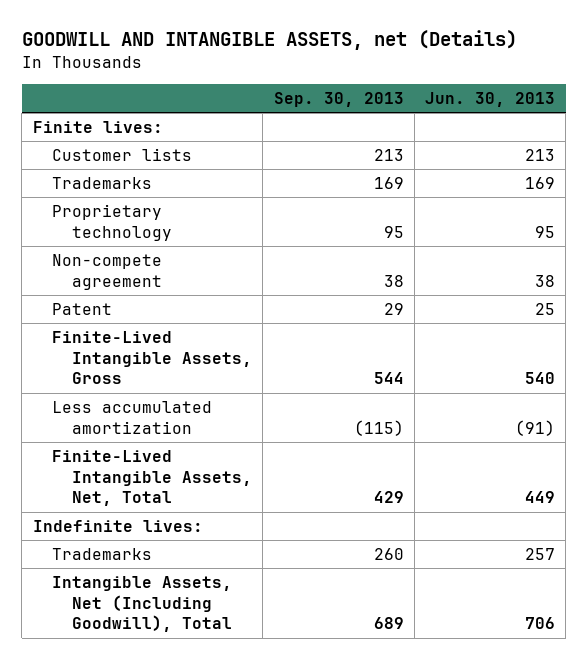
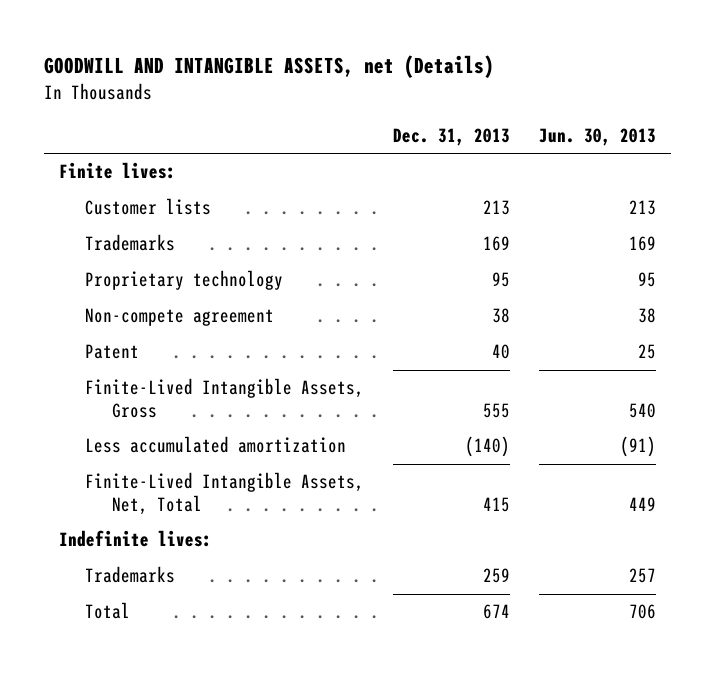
- | Sep. 30, 2013 | Jun. 30, 2013
+ | Dec. 31, 2013 | Jun. 30, 2013
- Intangible Assets, Net (Including Goodwill), Total | 689 | 706
+ Total | 674 | 706

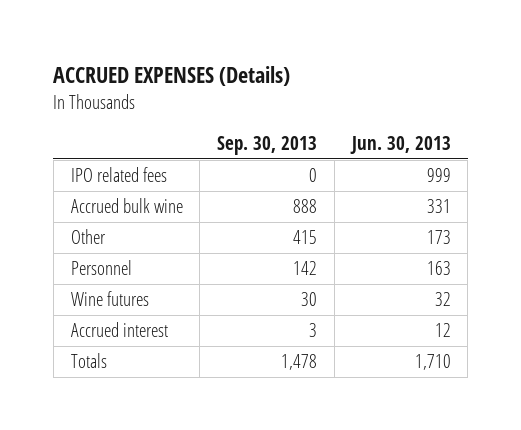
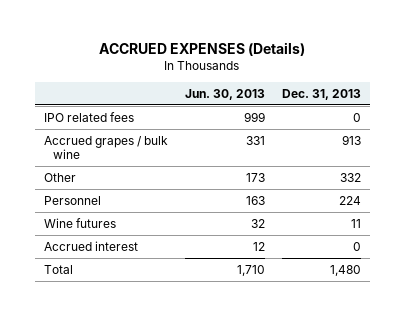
- | Sep. 30, 2013 | Jun. 30, 2013
+ | Jun. 30, 2013 | Dec. 31, 2013
- Accrued bulk wine | 888 | 331
+ Accrued grapes / bulk wine | 331 | 913
- Totals | 1,478 | 1,710
+ Total | 1,710 | 1,480

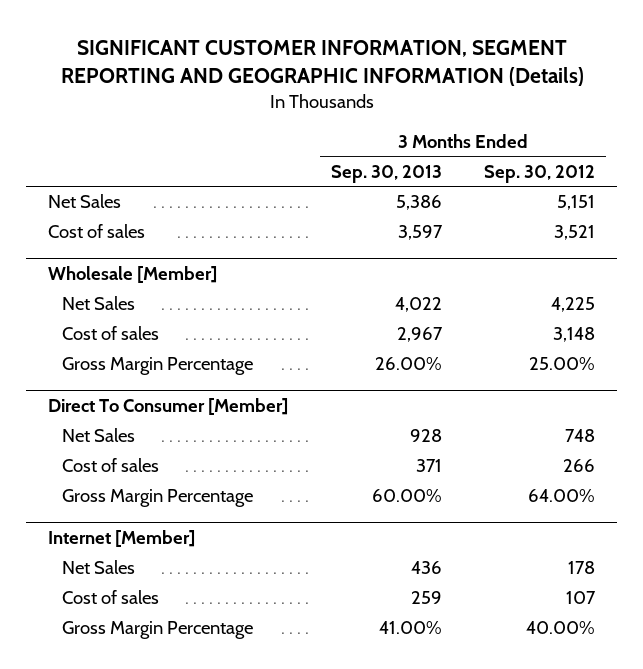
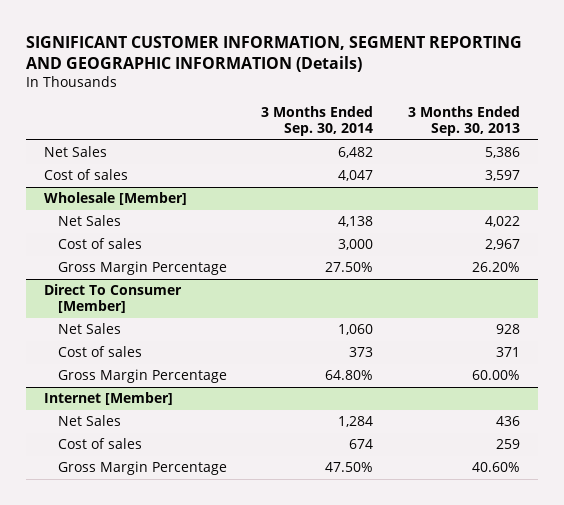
- | 3 Months Ended Sep. 30, 2013 | 3 Months Ended Sep. 30, 2012
+ | 3 Months Ended Sep. 30, 2014 | 3 Months Ended Sep. 30, 2013
@ Wholesale [Member]
- Gross Margin Percentage | 26.00% | 25.00%
+ Gross Margin Percentage | 27.50% | 26.20%
@ Internet [Member]
- Gross Margin Percentage | 41.00% | 40.00%
+ Gross Margin Percentage | 47.50% | 40.60%

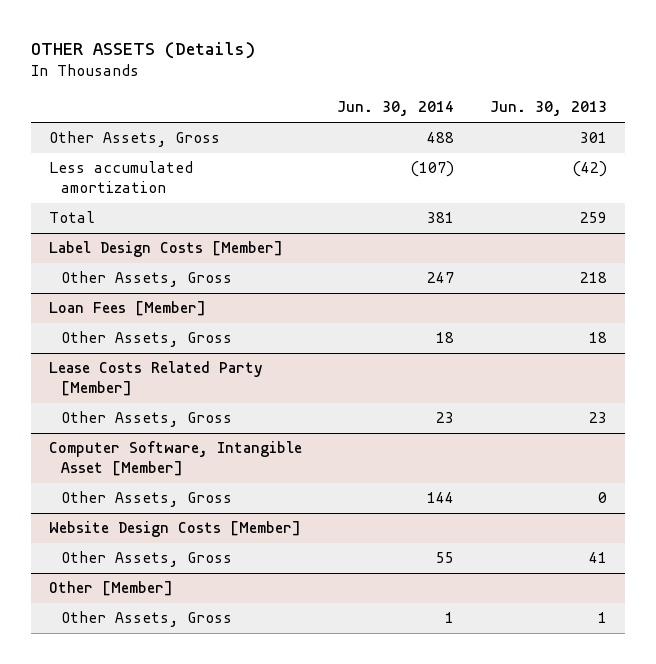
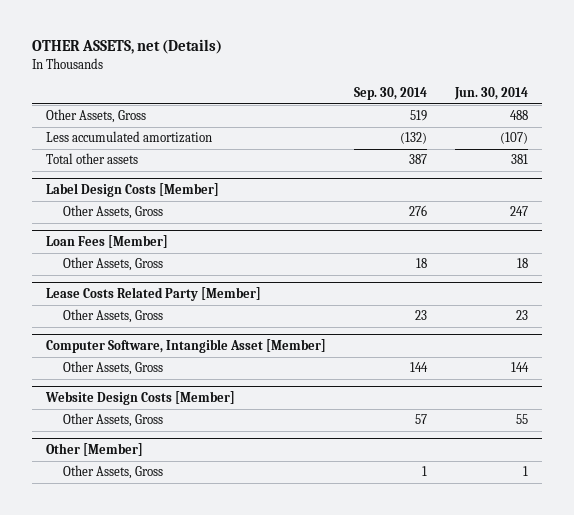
- OTHER ASSETS (Details)
+ OTHER ASSETS, net (Details)
- | Jun. 30, 2014 | Jun. 30, 2013
+ | Sep. 30, 2014 | Jun. 30, 2014
- Total | 381 | 259
+ Total other assets | 387 | 381

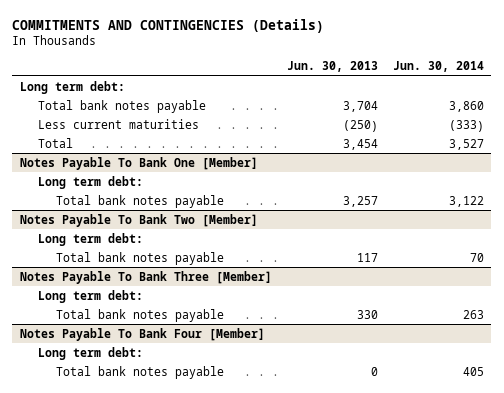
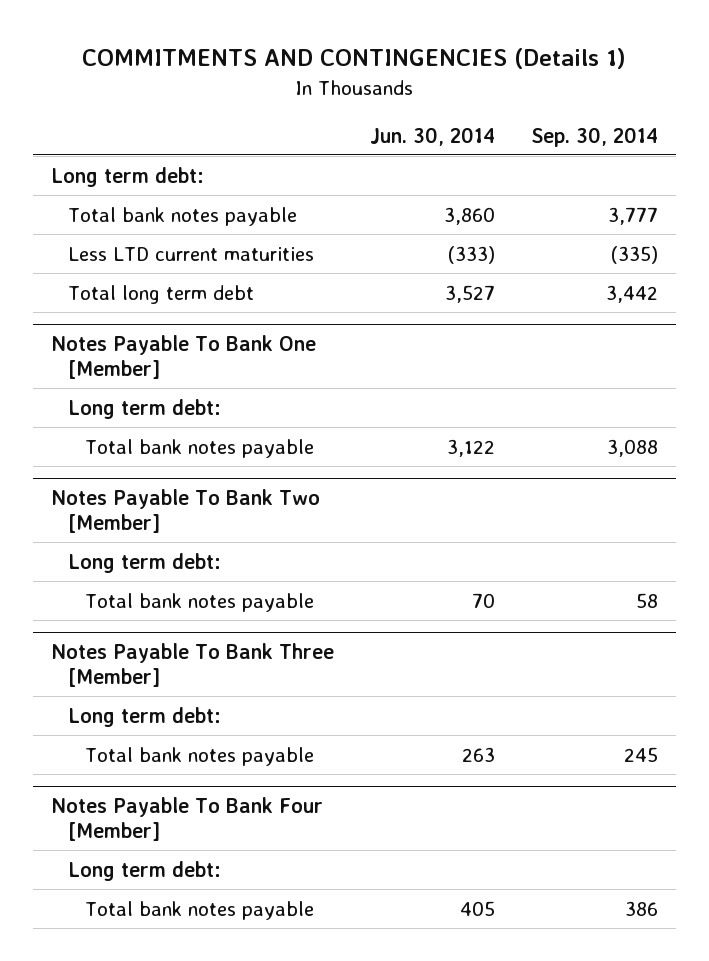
- COMMITMENTS AND CONTINGENCIES (Details)
+ COMMITMENTS AND CONTINGENCIES (Details 1)
- | Jun. 30, 2013 | Jun. 30, 2014
+ | Jun. 30, 2014 | Sep. 30, 2014
- Less current maturities | (250) | (333)
- Total | 3,454 | 3,527
+ Less LTD current maturities | (333) | (335)
+ Total long term debt | 3,527 | 3,442

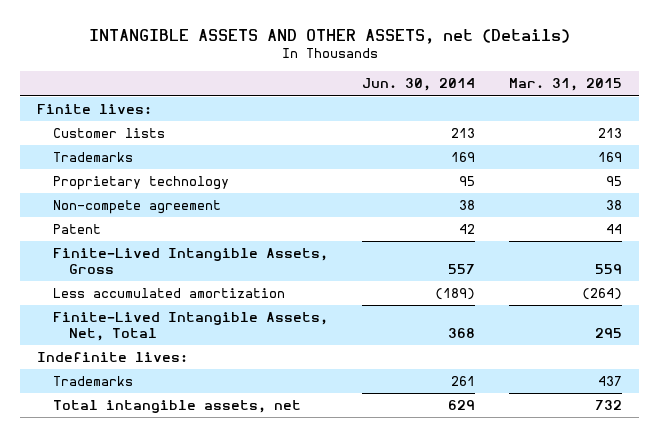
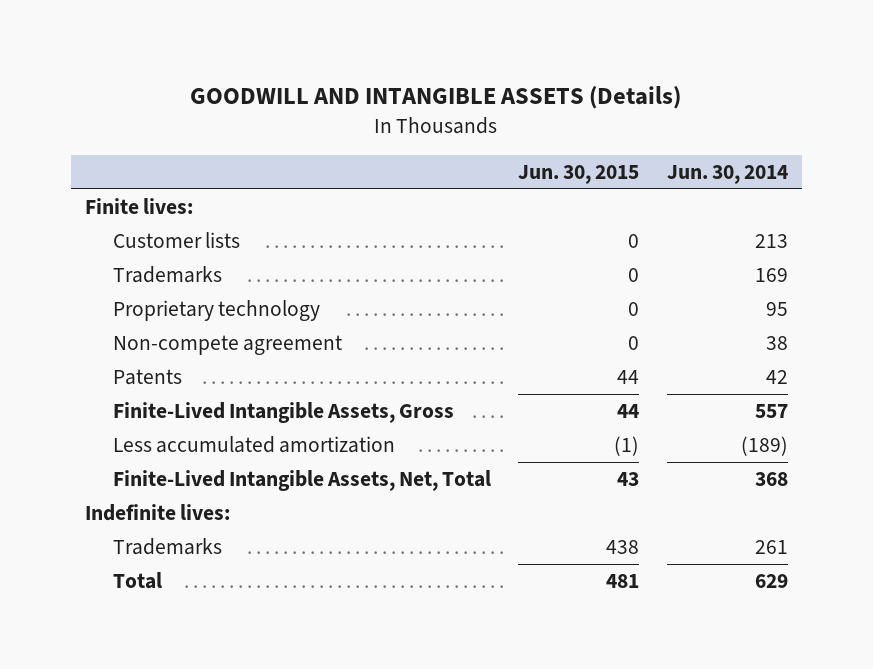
- INTANGIBLE ASSETS AND OTHER ASSETS, net (Details)
+ GOODWILL AND INTANGIBLE ASSETS (Details)
- | Jun. 30, 2014 | Mar. 31, 2015
+ | Jun. 30, 2015 | Jun. 30, 2014
- Patent | 42 | 44
+ Patents | 44 | 42
- Total intangible assets, net | 629 | 732
+ Total | 481 | 629

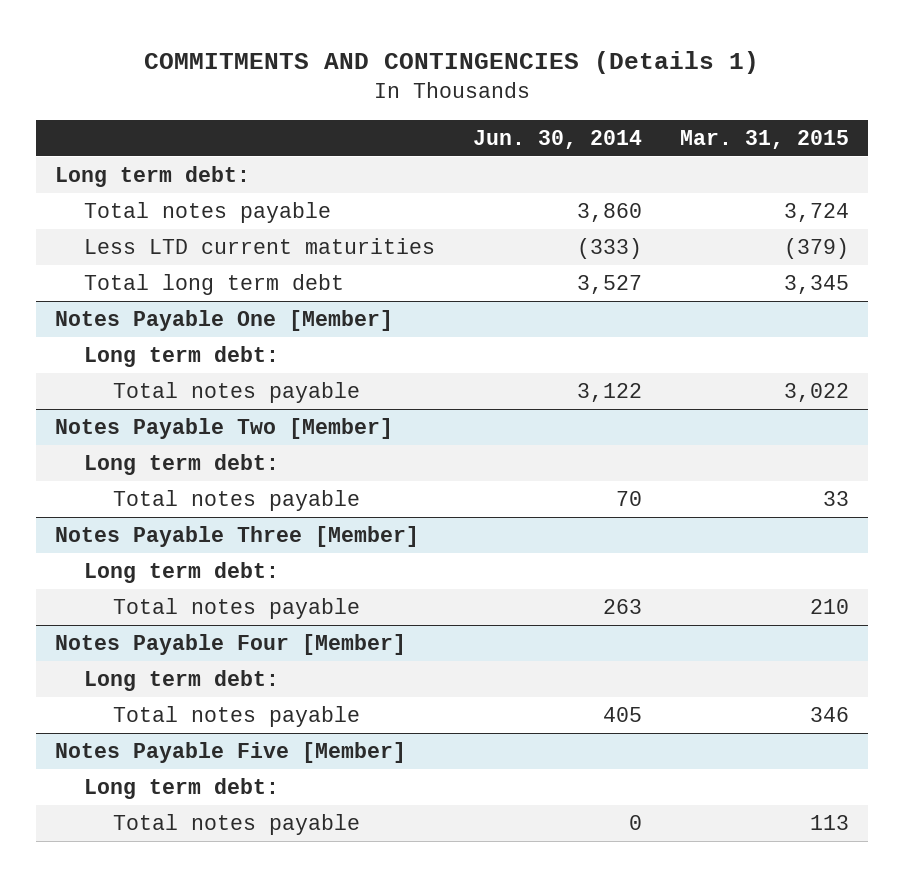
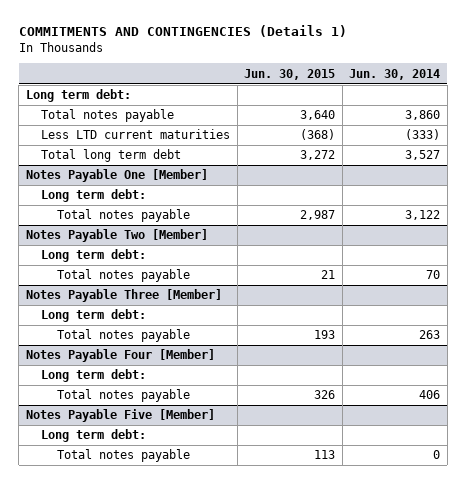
- | Jun. 30, 2014 | Mar. 31, 2015
+ | Jun. 30, 2015 | Jun. 30, 2014
@ Notes Payable Four [Member]
- Total notes payable | 405 | 346
+ Total notes payable | 326 | 406

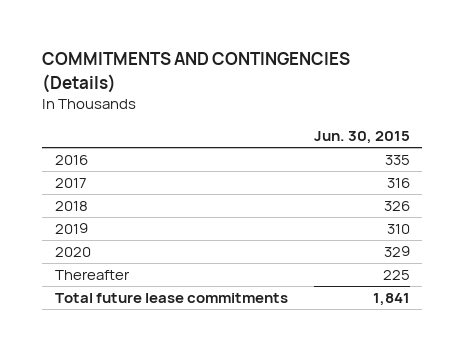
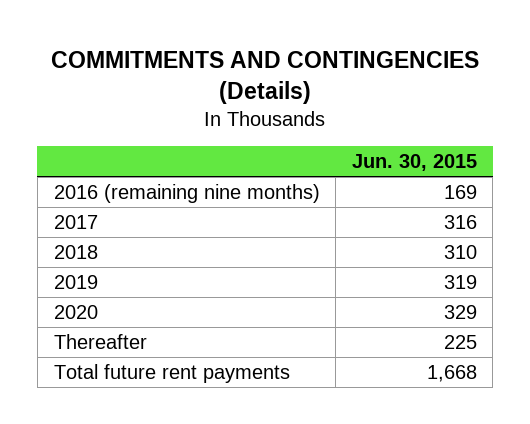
- 2016 | 335
+ 2016 (remaining nine months) | 169
- 2018 | 326
- 2019 | 310
+ 2018 | 310
+ 2019 | 319
- Total future lease commitments | 1,841
+ Total future rent payments | 1,668

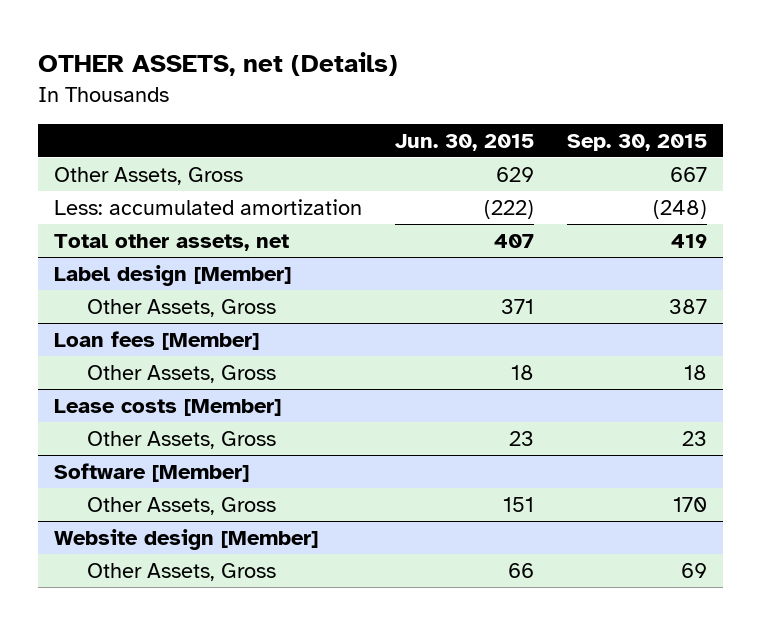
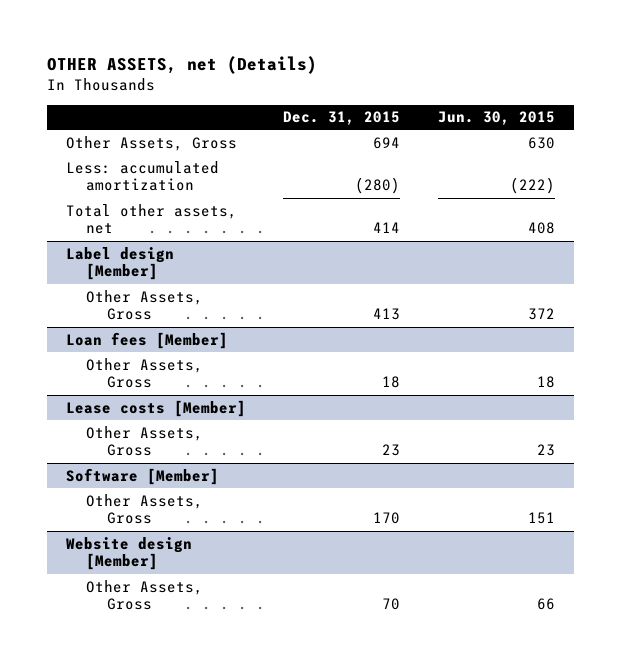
- | Jun. 30, 2015 | Sep. 30, 2015
+ | Dec. 31, 2015 | Jun. 30, 2015
- Other Assets, Gross | 629 | 667
+ Other Assets, Gross | 694 | 630
- Total other assets, net | 407 | 419
+ Total other assets, net | 414 | 408
@ Label design [Member]
- Other Assets, Gross | 371 | 387
+ Other Assets, Gross | 413 | 372

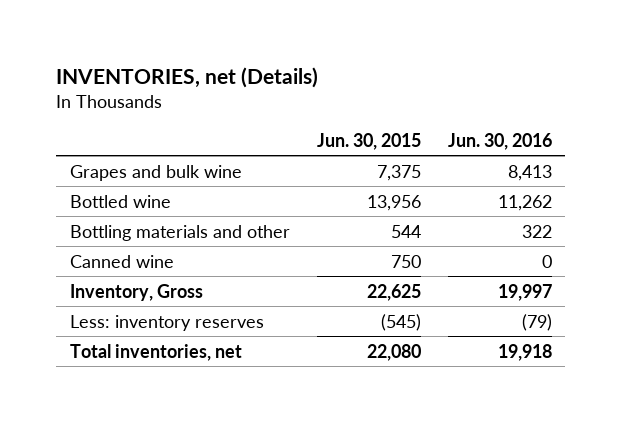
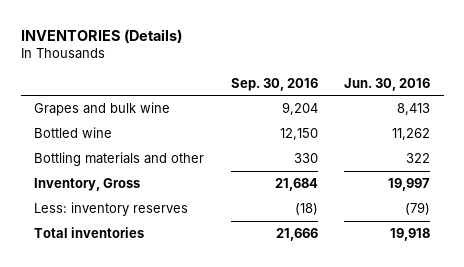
- INVENTORIES, net (Details)
+ INVENTORIES (Details)
- | Jun. 30, 2015 | Jun. 30, 2016
+ | Sep. 30, 2016 | Jun. 30, 2016
- Canned wine | 750 | 0
- Total inventories, net | 22,080 | 19,918
+ Total inventories | 21,666 | 19,918

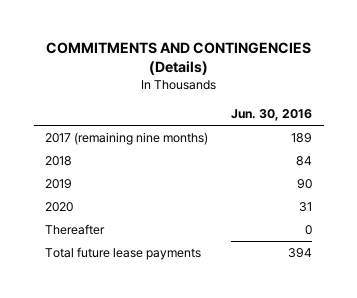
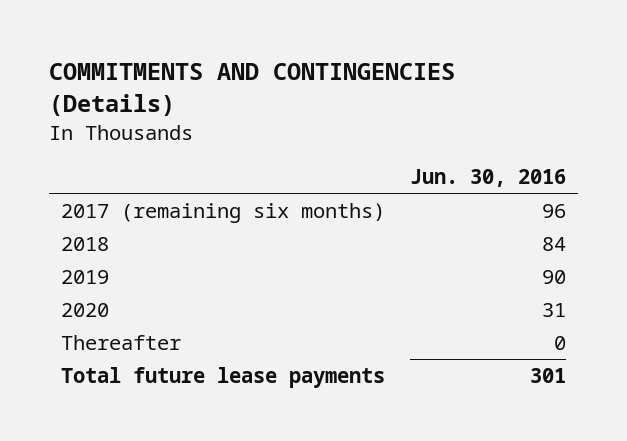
- 2017 (remaining nine months) | 189
+ 2017 (remaining six months) | 96
- Total future lease payments | 394
+ Total future lease payments | 301

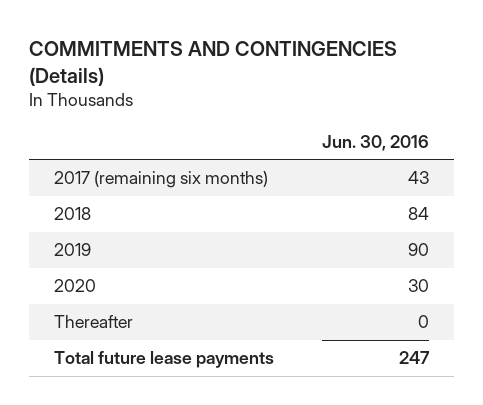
- 2017 (remaining six months) | 96
+ 2017 (remaining six months) | 43
- 2020 | 31
+ 2020 | 30
- Total future lease payments | 301
+ Total future lease payments | 247

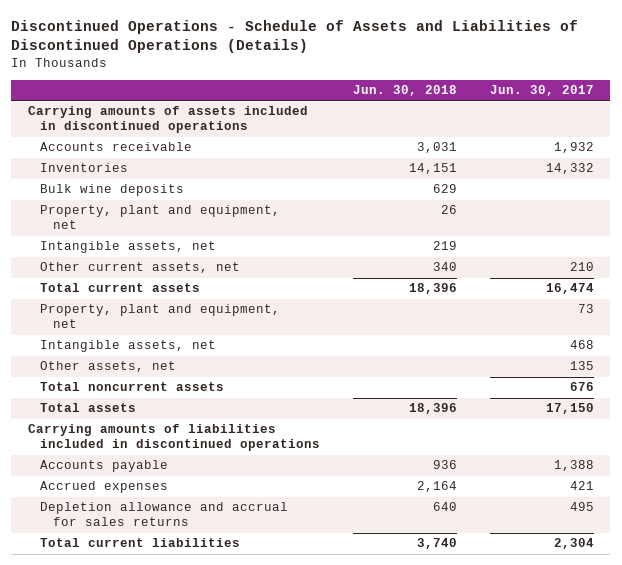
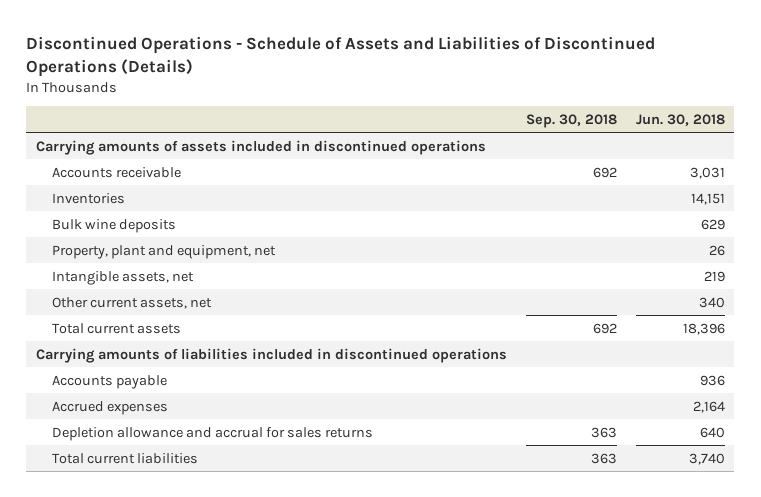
- | Jun. 30, 2018 | Jun. 30, 2017
+ | Sep. 30, 2018 | Jun. 30, 2018
- Property, plant and equipment, net | | 73
- Intangible assets, net | | 468
- Other assets, net | | 135
- Total noncurrent assets | | 676
- Total assets | 18,396 | 17,150

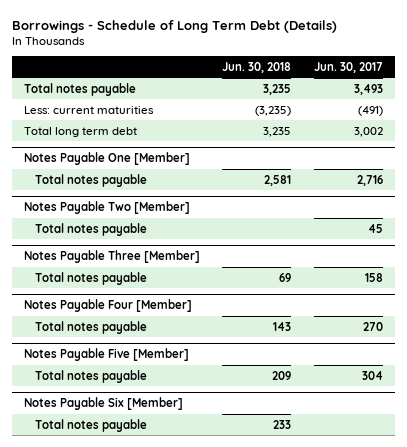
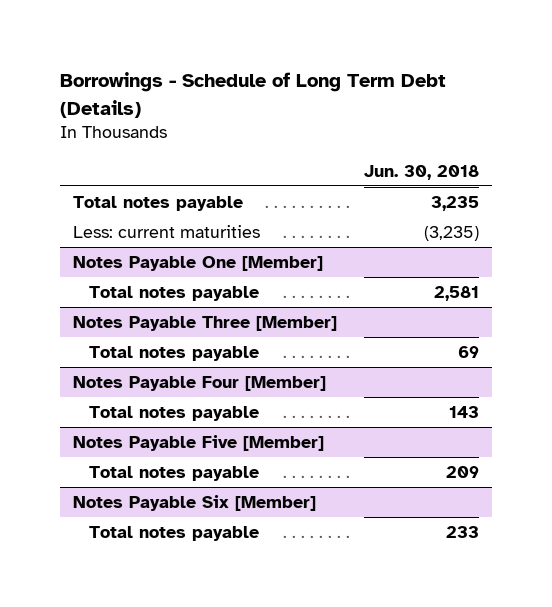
- | Jun. 30, 2018 | Jun. 30, 2017
+ | Jun. 30, 2018
- Total long term debt | 3,235 | 3,002
- Notes Payable Two [Member]
- Total notes payable | | 45

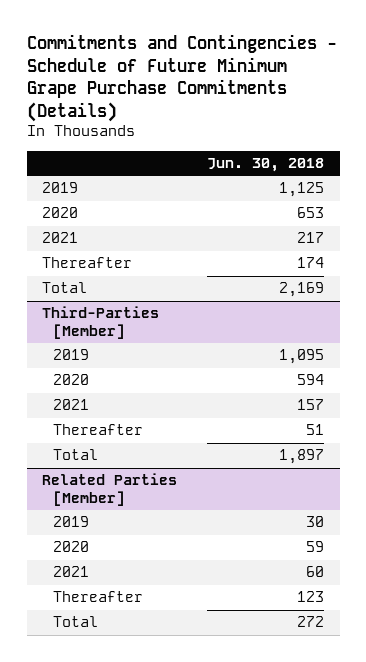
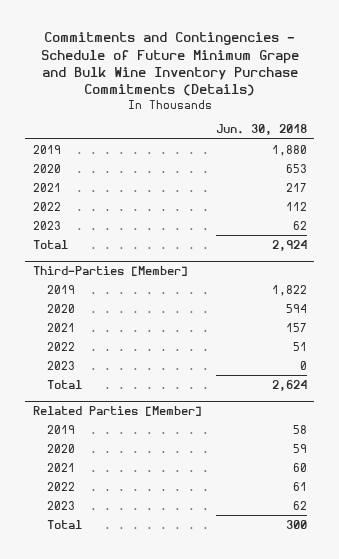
- Commitments and Contingencies - Schedule of Future Minimum Grape Purchase Commitments (Details)
+ Commitments and Contingencies - Schedule of Future Minimum Grape and Bulk Wine Inventory Purchase Commitments (Details)
- 2019 | 1,125
+ 2019 | 1,880
- Thereafter | 174
- Total | 2,169
+ 2022 | 112
+ 2023 | 62
+ Total | 2,924
@ Third-Parties [Member]
- 2019 | 1,095
+ 2019 | 1,822
- Thereafter | 51
- Total | 1,897
+ 2022 | 51
+ 2023 | 0
+ Total | 2,624
@ Related Parties [Member]
- 2019 | 30
+ 2019 | 58
- Thereafter | 123
- Total | 272
+ 2022 | 61
+ 2023 | 62
+ Total | 300

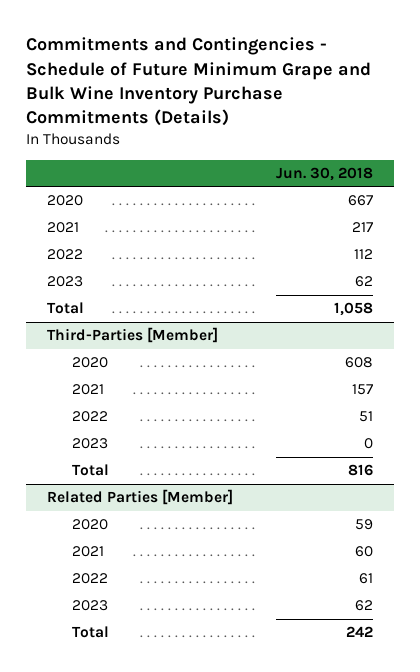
- 2019 | 1,880
- 2020 | 653
+ 2020 | 667
- Total | 2,924
+ Total | 1,058
@ Third-Parties [Member]
- 2019 | 1,822
- 2020 | 594
+ 2020 | 608
- Total | 2,624
+ Total | 816
@ Related Parties [Member]
- 2019 | 58
- Total | 300
+ Total | 242

